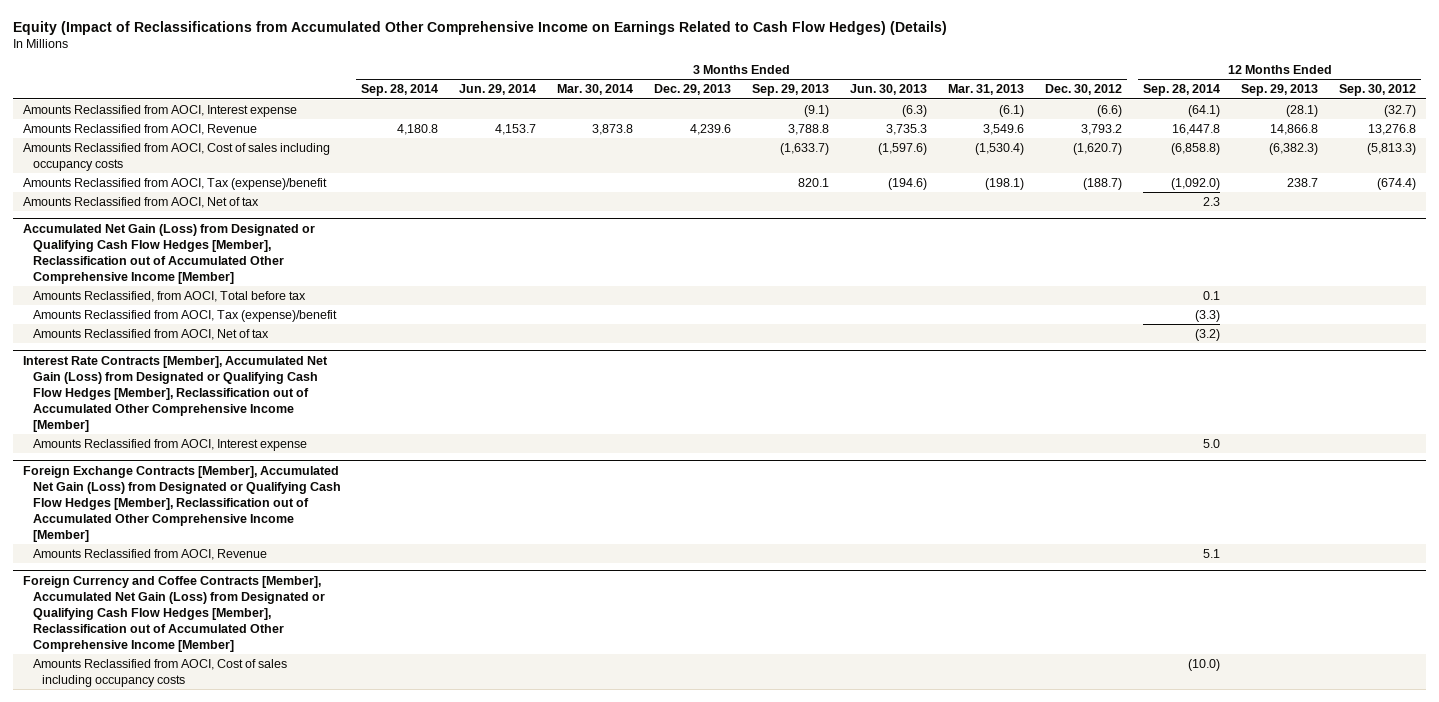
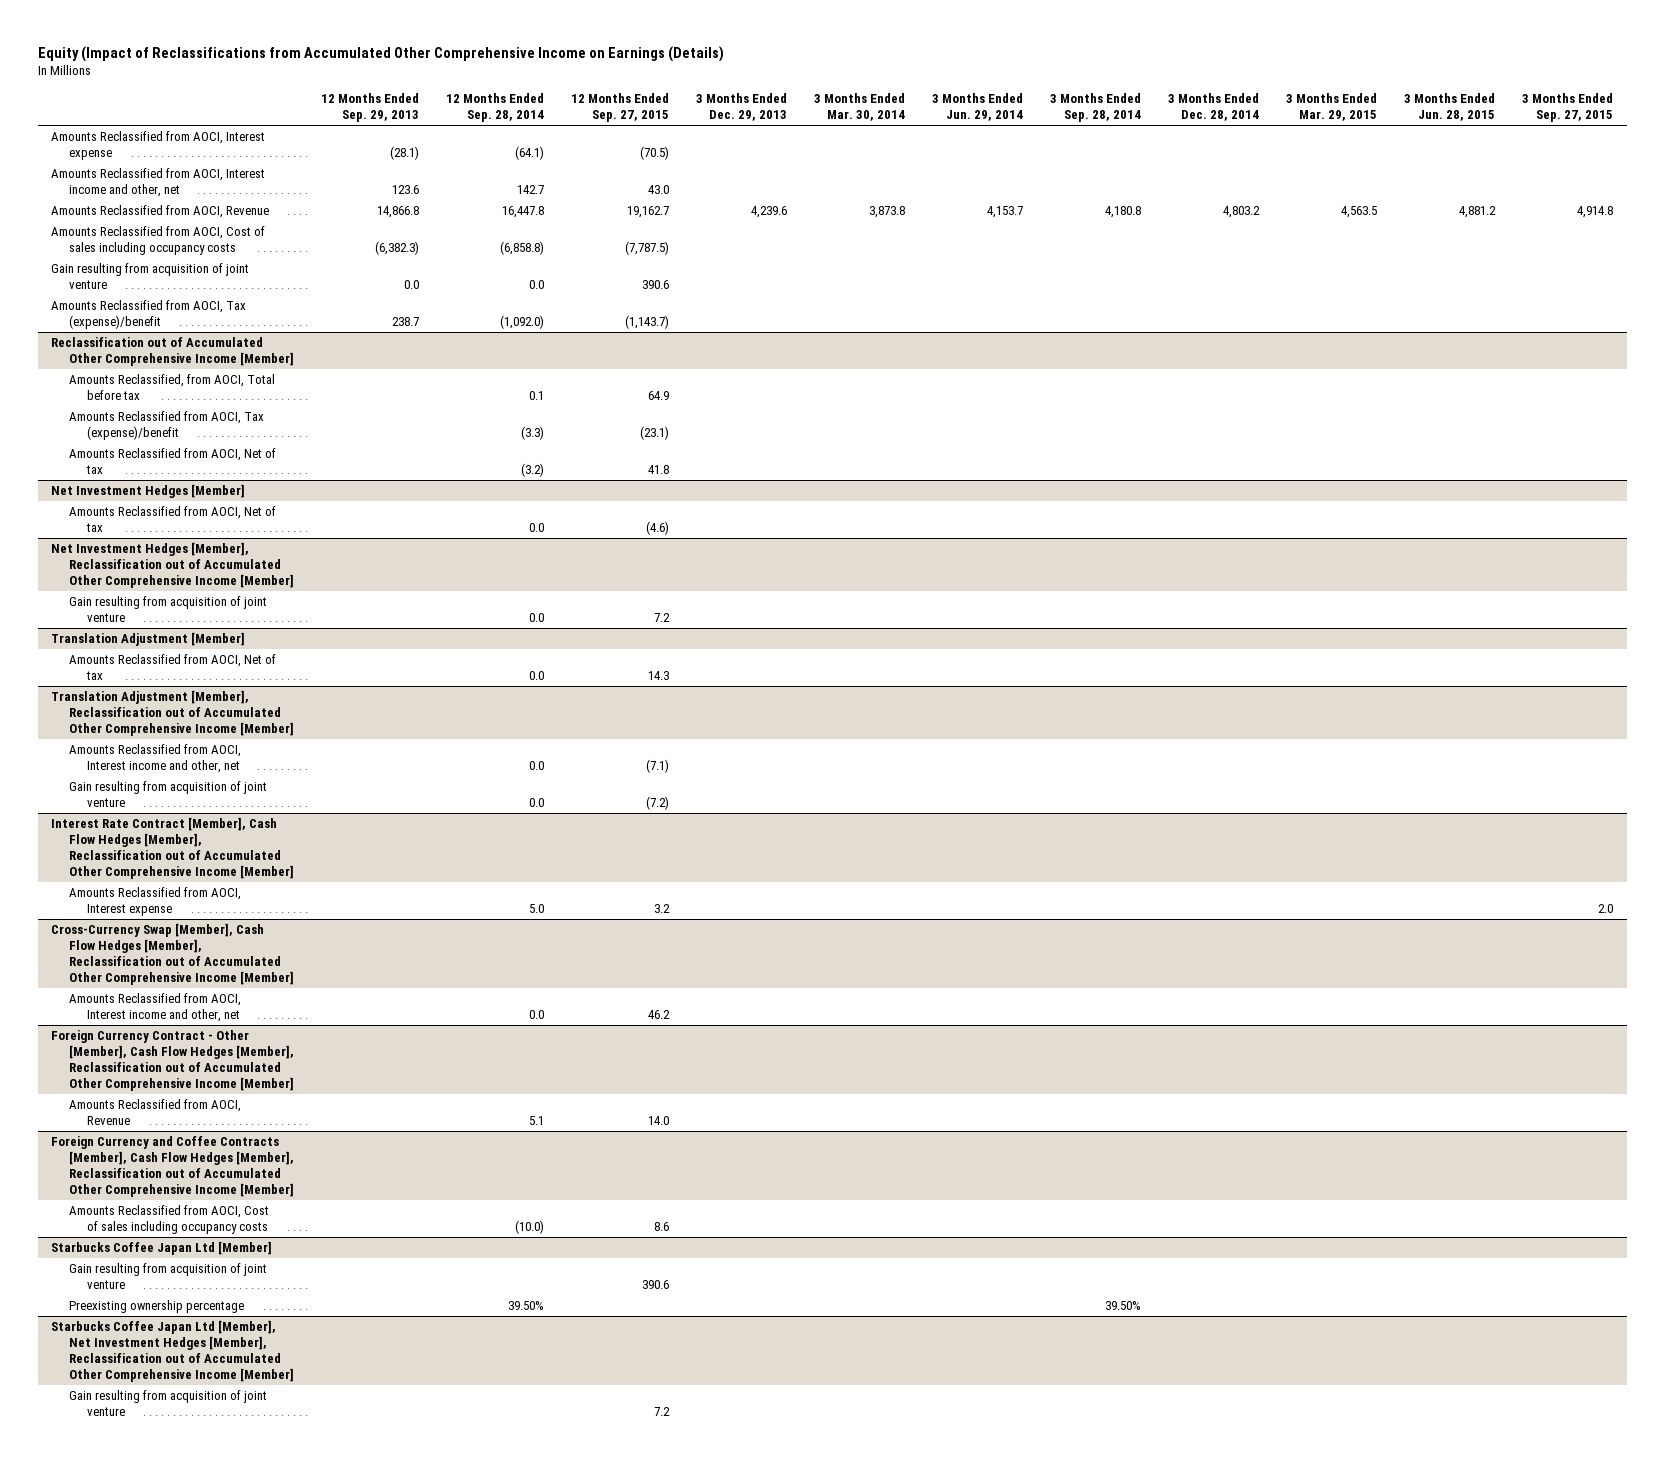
- Equity (Impact of Reclassifications from Accumulated Other Comprehensive Income on Earnings Related to Cash Flow Hedges) (Details)
+ Equity (Impact of Reclassifications from Accumulated Other Comprehensive Income on Earnings (Details)
- | 3 Months Ended Sep. 28, 2014 | 3 Months Ended Jun. 29, 2014 | 3 Months Ended Mar. 30, 2014 | 3 Months Ended Dec. 29, 2013 | 3 Months Ended Sep. 29, 2013 | 3 Months Ended Jun. 30, 2013 | 3 Months Ended Mar. 31, 2013 | 3 Months Ended Dec. 30, 2012 | 12 Months Ended Sep. 28, 2014 | 12 Months Ended Sep. 29, 2013 | 12 Months Ended Sep. 30, 2012
+ | 12 Months Ended Sep. 29, 2013 | 12 Months Ended Sep. 28, 2014 | 12 Months Ended Sep. 27, 2015 | 3 Months Ended Dec. 29, 2013 | 3 Months Ended Mar. 30, 2014 | 3 Months Ended Jun. 29, 2014 | 3 Months Ended Sep. 28, 2014 | 3 Months Ended Dec. 28, 2014 | 3 Months Ended Mar. 29, 2015 | 3 Months Ended Jun. 28, 2015 | 3 Months Ended Sep. 27, 2015
+ Amounts Reclassified from AOCI, Interest income and other, net | 123.6 | 142.7 | 43.0 | | | | | | | |
+ Gain resulting from acquisition of joint venture | 0.0 | 0.0 | 390.6 | | | | | | | |
- Amounts Reclassified from AOCI, Net of tax | | | | | | | | | 2.3 | |
- Accumulated Net Gain (Loss) from Designated or Qualifying Cash Flow Hedges [Member], Reclassification out of Accumulated Other Comprehensive Income [Member]
+ Reclassification out of Accumulated Other Comprehensive Income [Member]
- Interest Rate Contracts [Member], Accumulated Net Gain (Loss) from Designated or Qualifying Cash Flow Hedges [Member], Reclassification out of Accumulated Other Comprehensive Income [Member]
+ Net Investment Hedges [Member]
+ Amounts Reclassified from AOCI, Net of tax | | 0.0 | (4.6) | | | | | | | |
+ Net Investment Hedges [Member], Reclassification out of Accumulated Other Comprehensive Income [Member]
+ Gain resulting from acquisition of joint venture | | 0.0 | 7.2 | | | | | | | |
+ Translation Adjustment [Member]
+ Amounts Reclassified from AOCI, Net of tax | | 0.0 | 14.3 | | | | | | | |
+ Translation Adjustment [Member], Reclassification out of Accumulated Other Comprehensive Income [Member]
+ Amounts Reclassified from AOCI, Interest income and other, net | | 0.0 | (7.1) | | | | | | | |
+ Gain resulting from acquisition of joint venture | | 0.0 | (7.2) | | | | | | | |
+ Interest Rate Contract [Member], Cash Flow Hedges [Member], Reclassification out of Accumulated Other Comprehensive Income [Member]
- Foreign Exchange Contracts [Member], Accumulated Net Gain (Loss) from Designated or Qualifying Cash Flow Hedges [Member], Reclassification out of Accumulated Other Comprehensive Income [Member]
+ Cross-Currency Swap [Member], Cash Flow Hedges [Member], Reclassification out of Accumulated Other Comprehensive Income [Member]
+ Amounts Reclassified from AOCI, Interest income and other, net | | 0.0 | 46.2 | | | | | | | |
+ Foreign Currency Contract - Other [Member], Cash Flow Hedges [Member], Reclassification out of Accumulated Other Comprehensive Income [Member]
- Foreign Currency and Coffee Contracts [Member], Accumulated Net Gain (Loss) from Designated or Qualifying Cash Flow Hedges [Member], Reclassification out of Accumulated Other Comprehensive Income [Member]
+ Foreign Currency and Coffee Contracts [Member], Cash Flow Hedges [Member], Reclassification out of Accumulated Other Comprehensive Income [Member]
+ Starbucks Coffee Japan Ltd [Member]
+ Gain resulting from acquisition of joint venture | | | 390.6 | | | | | | | |
+ Preexisting ownership percentage | | 39.50% | | | | | 39.50% | | | |
+ Starbucks Coffee Japan Ltd [Member], Net Investment Hedges [Member], Reclassification out of Accumulated Other Comprehensive Income [Member]
+ Gain resulting from acquisition of joint venture | | | 7.2 | | | | | | | |

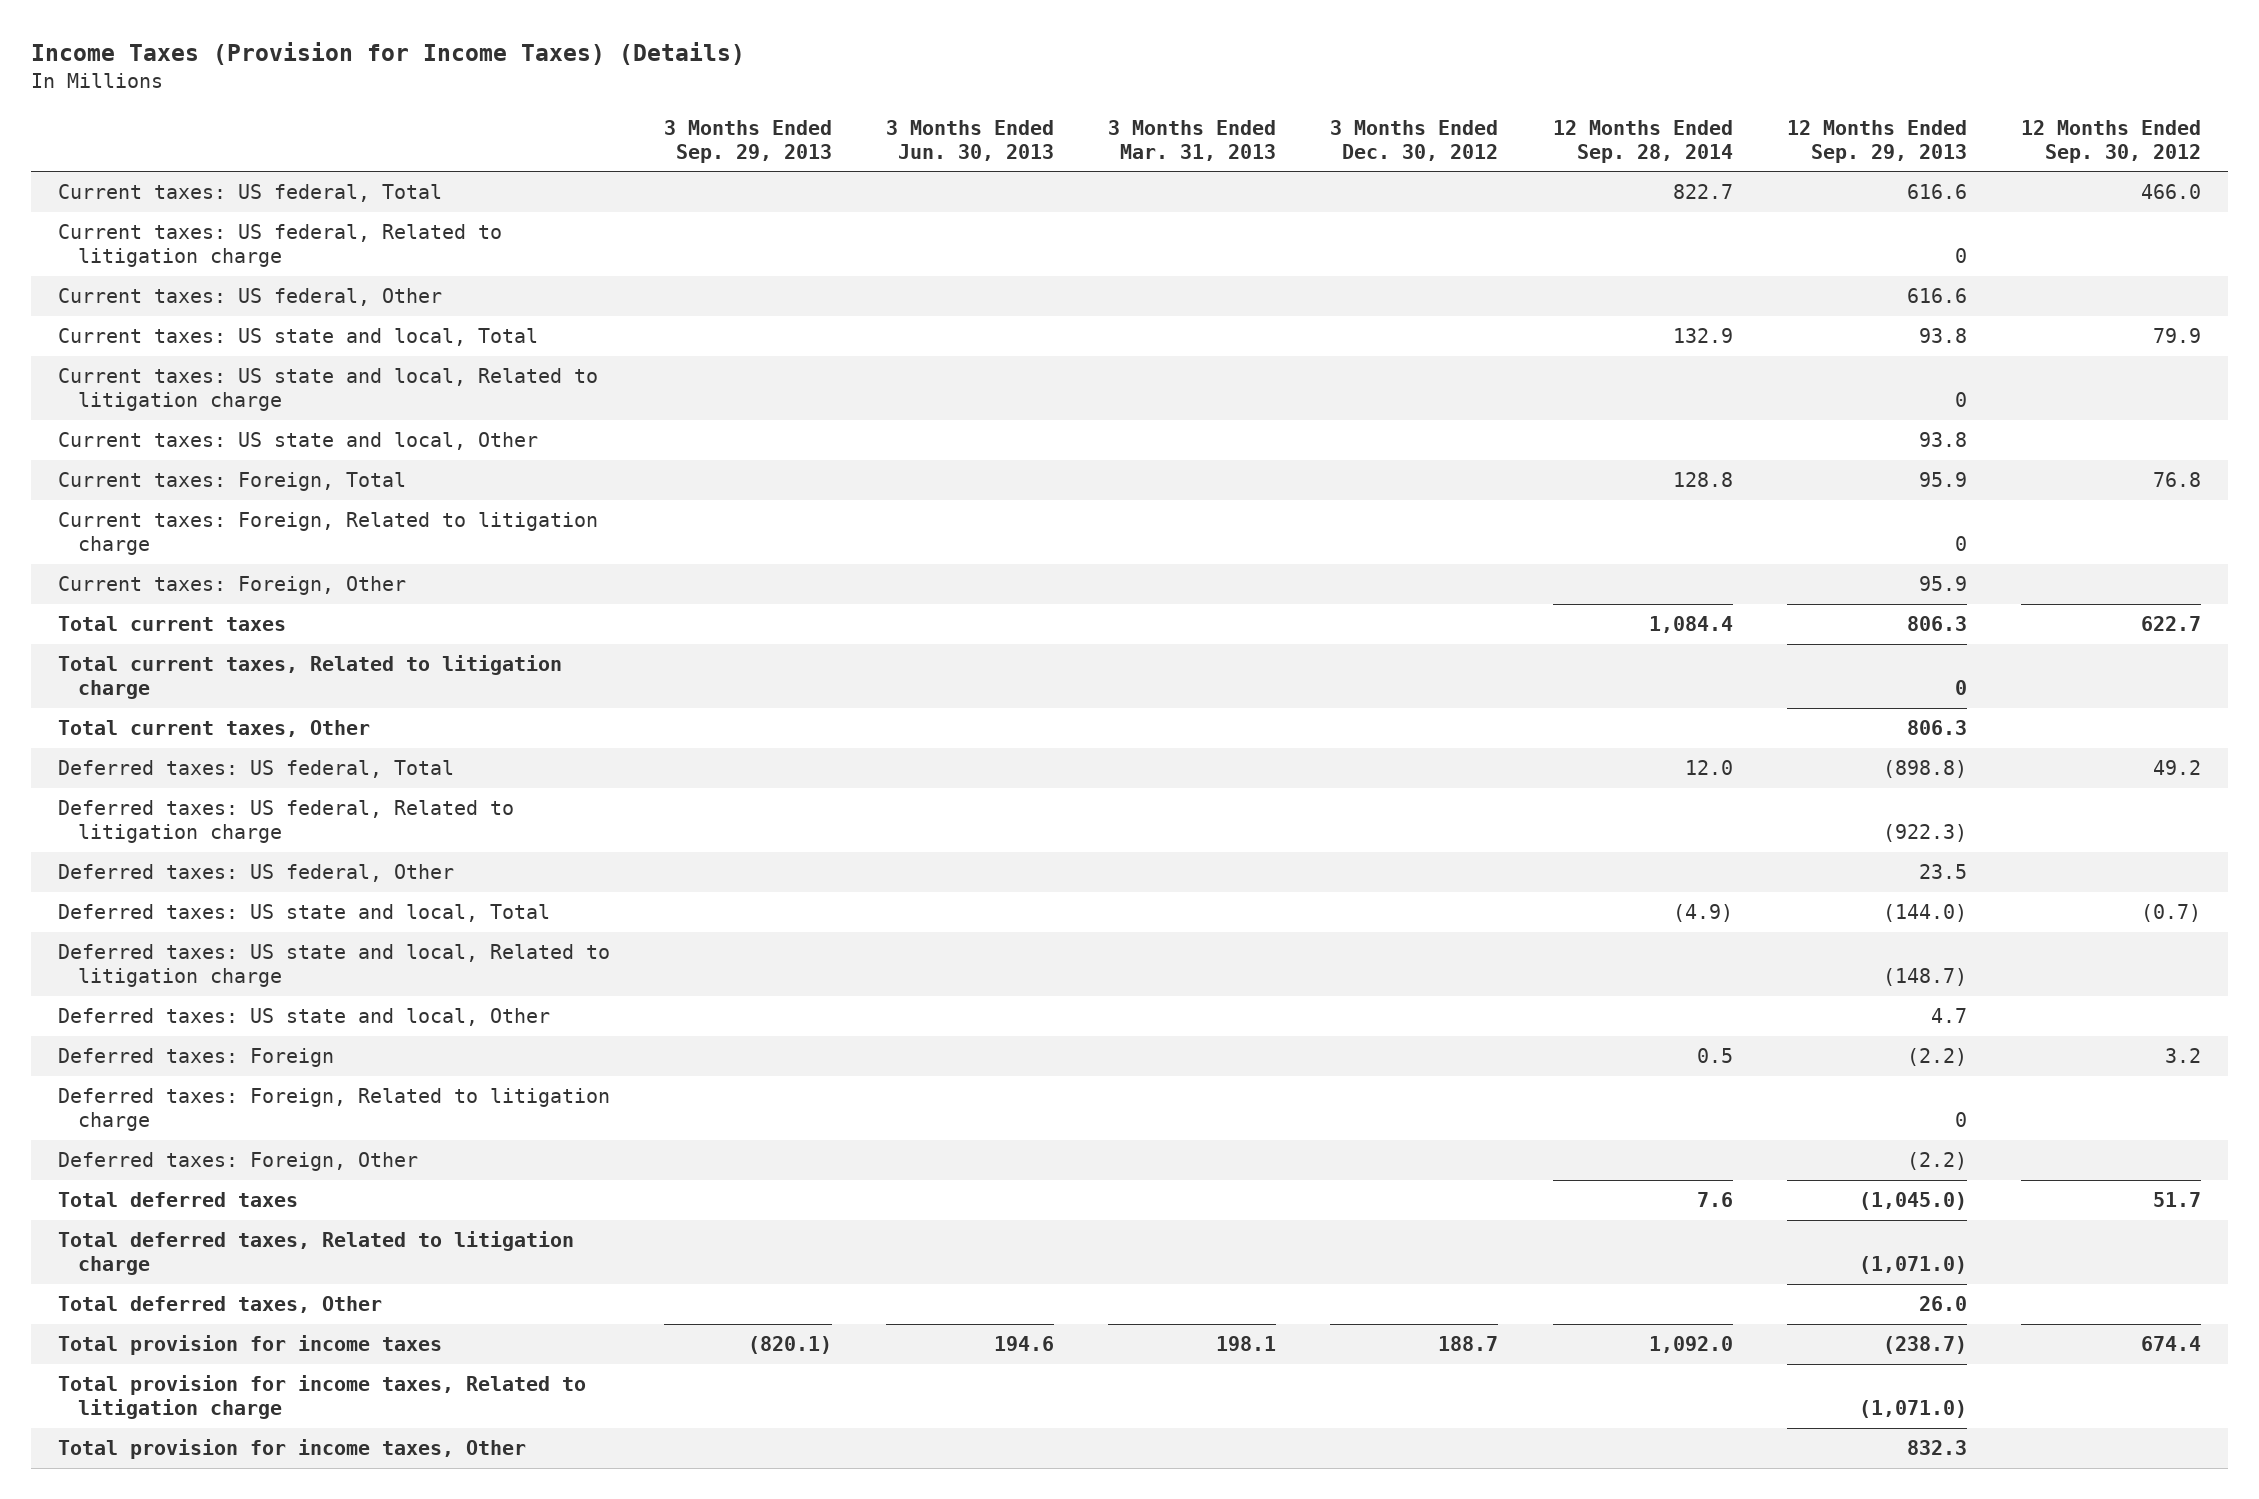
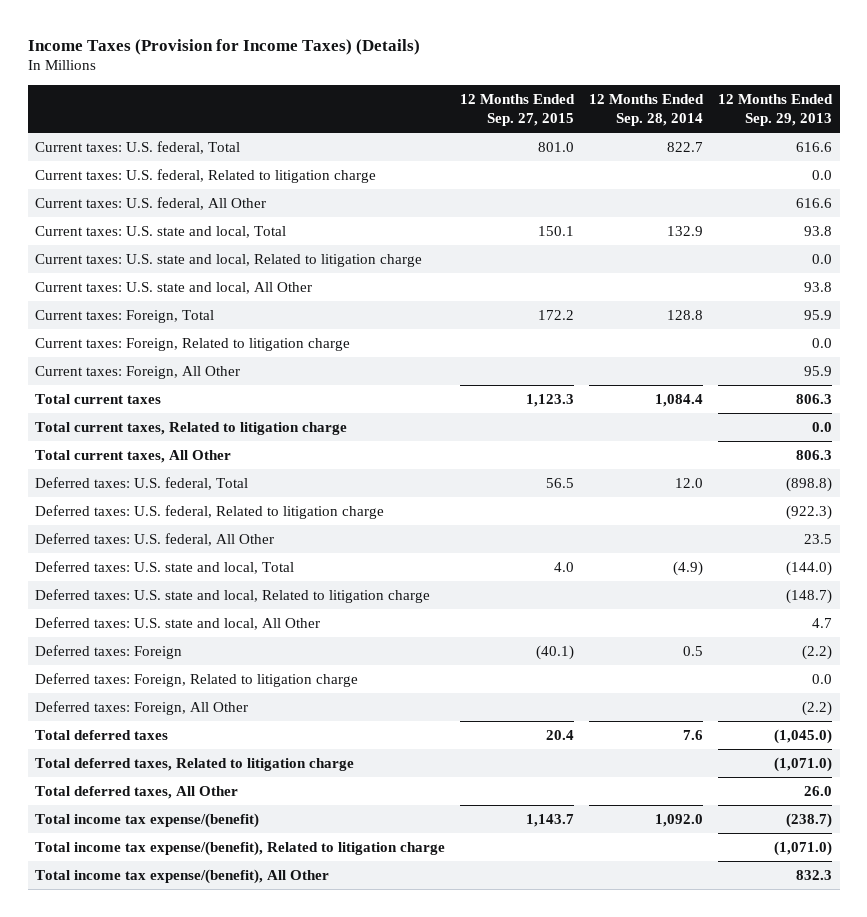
- | 3 Months Ended Sep. 29, 2013 | 3 Months Ended Jun. 30, 2013 | 3 Months Ended Mar. 31, 2013 | 3 Months Ended Dec. 30, 2012 | 12 Months Ended Sep. 28, 2014 | 12 Months Ended Sep. 29, 2013 | 12 Months Ended Sep. 30, 2012
+ | 12 Months Ended Sep. 27, 2015 | 12 Months Ended Sep. 28, 2014 | 12 Months Ended Sep. 29, 2013
- Current taxes: US federal, Total | | | | | 822.7 | 616.6 | 466.0
- Current taxes: US federal, Related to litigation charge | | | | | | 0 |
- Current taxes: US federal, Other | | | | | | 616.6 |
- Current taxes: US state and local, Total | | | | | 132.9 | 93.8 | 79.9
- Current taxes: US state and local, Related to litigation charge | | | | | | 0 |
- Current taxes: US state and local, Other | | | | | | 93.8 |
+ Current taxes: U.S. federal, Total | 801.0 | 822.7 | 616.6
+ Current taxes: U.S. federal, Related to litigation charge | | | 0.0
+ Current taxes: U.S. federal, All Other | | | 616.6
+ Current taxes: U.S. state and local, Total | 150.1 | 132.9 | 93.8
+ Current taxes: U.S. state and local, Related to litigation charge | | | 0.0
+ Current taxes: U.S. state and local, All Other | | | 93.8
- Current taxes: Foreign, Related to litigation charge | | | | | | 0 |
- Current taxes: Foreign, Other | | | | | | 95.9 |
+ Current taxes: Foreign, Related to litigation charge | | | 0.0
+ Current taxes: Foreign, All Other | | | 95.9
- Total current taxes, Related to litigation charge | | | | | | 0 |
- Total current taxes, Other | | | | | | 806.3 |
- Deferred taxes: US federal, Total | | | | | 12.0 | (898.8) | 49.2
- Deferred taxes: US federal, Related to litigation charge | | | | | | (922.3) |
- Deferred taxes: US federal, Other | | | | | | 23.5 |
- Deferred taxes: US state and local, Total | | | | | (4.9) | (144.0) | (0.7)
- Deferred taxes: US state and local, Related to litigation charge | | | | | | (148.7) |
- Deferred taxes: US state and local, Other | | | | | | 4.7 |
+ Total current taxes, Related to litigation charge | | | 0.0
+ Total current taxes, All Other | | | 806.3
+ Deferred taxes: U.S. federal, Total | 56.5 | 12.0 | (898.8)
+ Deferred taxes: U.S. federal, Related to litigation charge | | | (922.3)
+ Deferred taxes: U.S. federal, All Other | | | 23.5
+ Deferred taxes: U.S. state and local, Total | 4.0 | (4.9) | (144.0)
+ Deferred taxes: U.S. state and local, Related to litigation charge | | | (148.7)
+ Deferred taxes: U.S. state and local, All Other | | | 4.7
- Deferred taxes: Foreign, Related to litigation charge | | | | | | 0 |
- Deferred taxes: Foreign, Other | | | | | | (2.2) |
+ Deferred taxes: Foreign, Related to litigation charge | | | 0.0
+ Deferred taxes: Foreign, All Other | | | (2.2)
- Total deferred taxes, Other | | | | | | 26.0 |
- Total provision for income taxes | (820.1) | 194.6 | 198.1 | 188.7 | 1,092.0 | (238.7) | 674.4
- Total provision for income taxes, Related to litigation charge | | | | | | (1,071.0) |
- Total provision for income taxes, Other | | | | | | 832.3 |
+ Total deferred taxes, All Other | | | 26.0
+ Total income tax expense/(benefit) | 1,143.7 | 1,092.0 | (238.7)
+ Total income tax expense/(benefit), Related to litigation charge | | | (1,071.0)
+ Total income tax expense/(benefit), All Other | | | 832.3

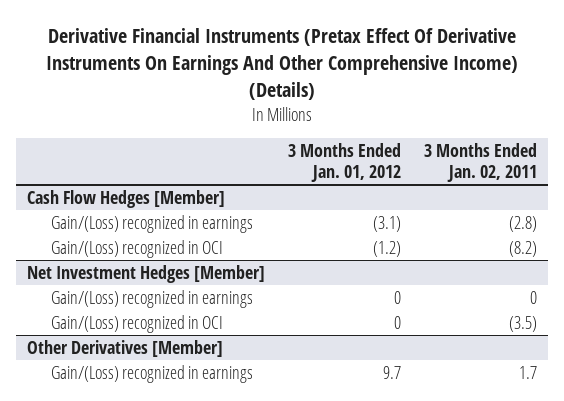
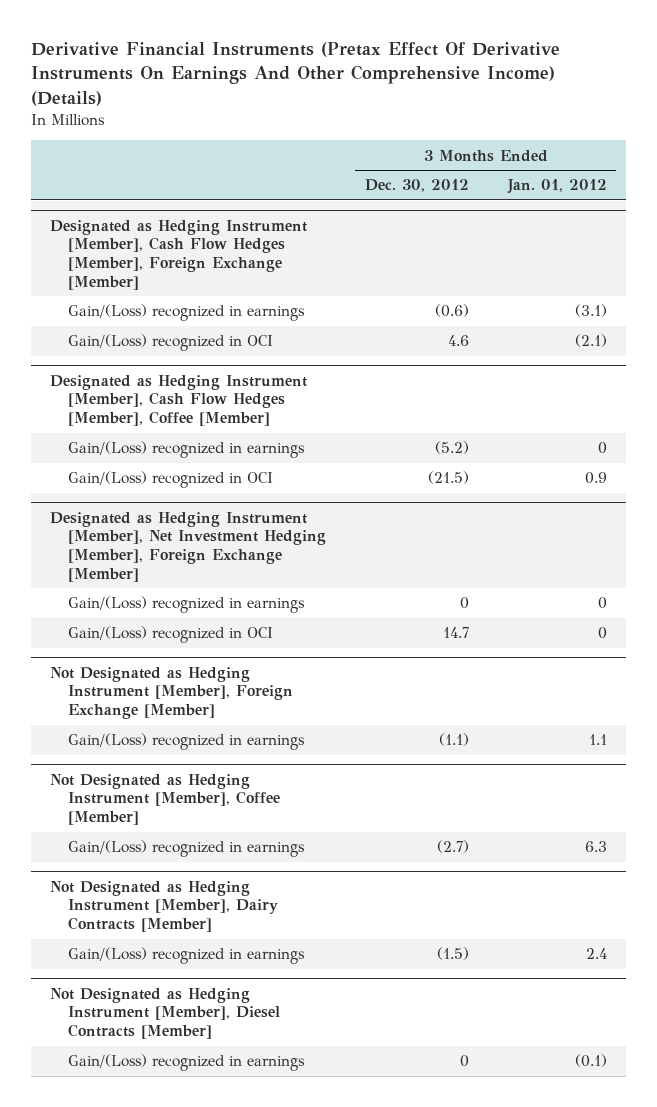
- | 3 Months Ended Jan. 01, 2012 | 3 Months Ended Jan. 02, 2011
+ | 3 Months Ended Dec. 30, 2012 | 3 Months Ended Jan. 01, 2012
- Cash Flow Hedges [Member]
+ Designated as Hedging Instrument [Member], Cash Flow Hedges [Member], Foreign Exchange [Member]
- Gain/(Loss) recognized in OCI | (1.2) | (8.2)
- Net Investment Hedges [Member]
+ Gain/(Loss) recognized in OCI | 4.6 | (2.1)
+ Designated as Hedging Instrument [Member], Cash Flow Hedges [Member], Coffee [Member]
+ Gain/(Loss) recognized in OCI | (21.5) | 0.9
+ Designated as Hedging Instrument [Member], Net Investment Hedging [Member], Foreign Exchange [Member]
+ Gain/(Loss) recognized in earnings | 0 | 0
- Other Derivatives [Member]
- Gain/(Loss) recognized in earnings | 9.7 | 1.7
+ Not Designated as Hedging Instrument [Member], Foreign Exchange [Member]
+ Gain/(Loss) recognized in earnings | (1.1) | 1.1
+ Not Designated as Hedging Instrument [Member], Coffee [Member]
+ Gain/(Loss) recognized in earnings | (2.7) | 6.3
+ Not Designated as Hedging Instrument [Member], Dairy Contracts [Member]
+ Gain/(Loss) recognized in earnings | (1.5) | 2.4
+ Not Designated as Hedging Instrument [Member], Diesel Contracts [Member]
+ Gain/(Loss) recognized in earnings | 0 | (0.1)

